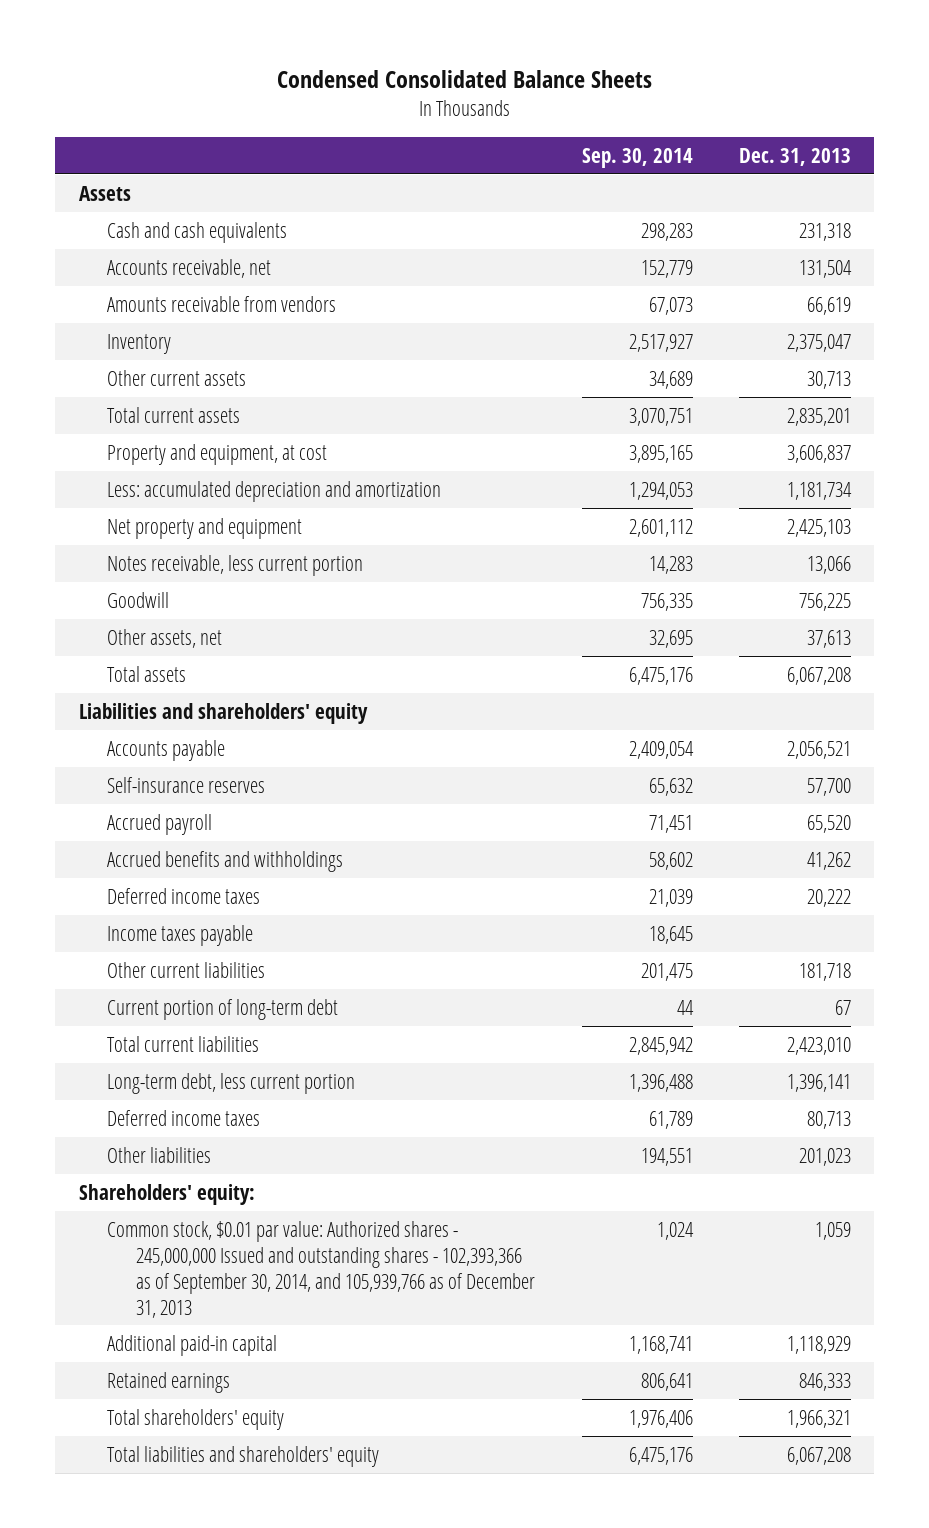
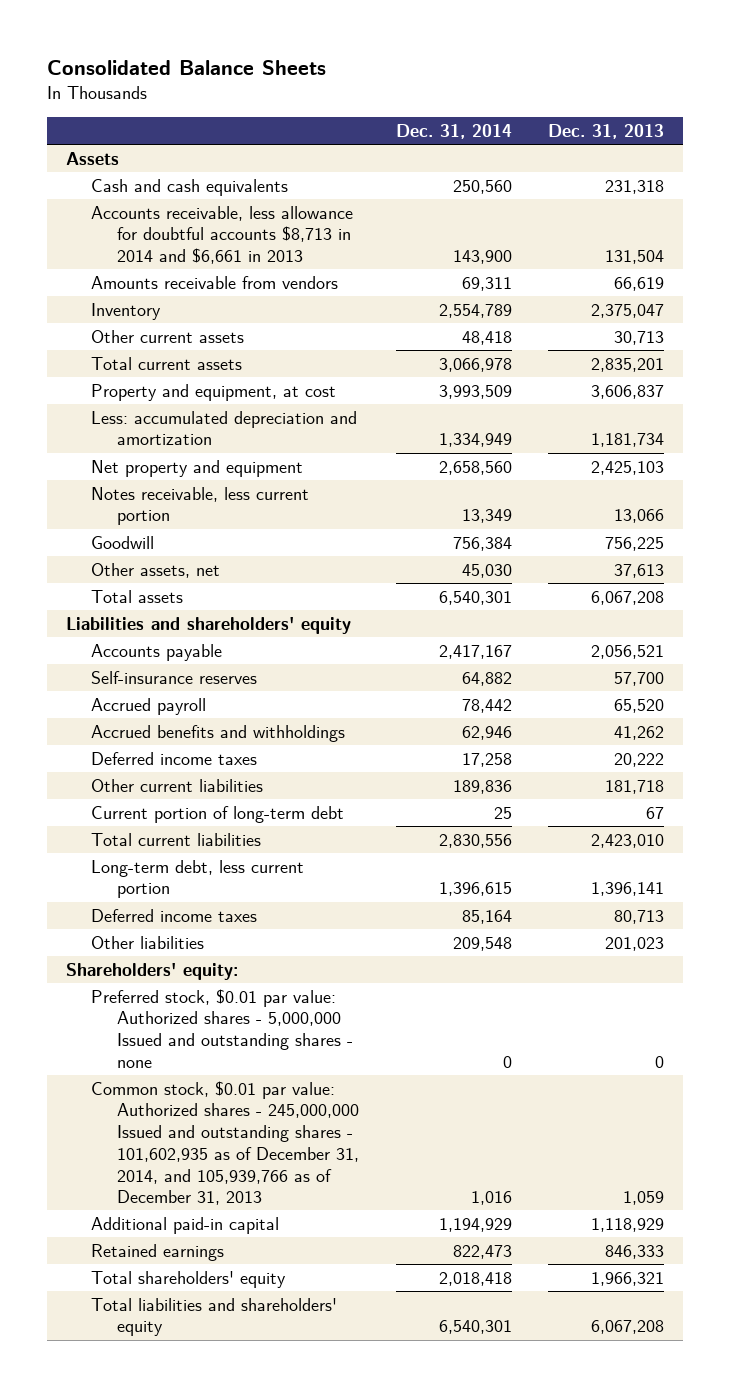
- Condensed Consolidated Balance Sheets
+ Consolidated Balance Sheets
- | Sep. 30, 2014 | Dec. 31, 2013
+ | Dec. 31, 2014 | Dec. 31, 2013
- Accounts receivable, net | 152,779 | 131,504
+ Accounts receivable, less allowance for doubtful accounts $8,713 in 2014 and $6,661 in 2013 | 143,900 | 131,504
- Income taxes payable | 18,645 |
- Common stock, $0.01 par value: Authorized shares - 245,000,000 Issued and outstanding shares - 102,393,366 as of September 30, 2014, and 105,939,766 as of December 31, 2013 | 1,024 | 1,059
+ Preferred stock, $0.01 par value: Authorized shares - 5,000,000 Issued and outstanding shares - none | 0 | 0
+ Common stock, $0.01 par value: Authorized shares - 245,000,000 Issued and outstanding shares - 101,602,935 as of December 31, 2014, and 105,939,766 as of December 31, 2013 | 1,016 | 1,059

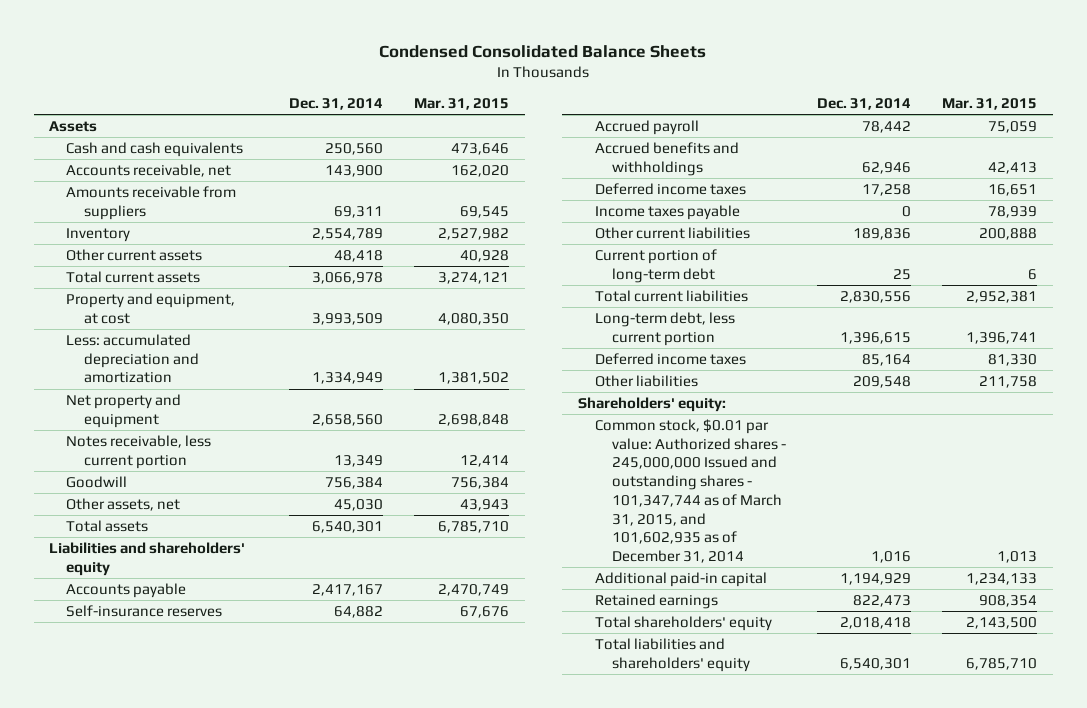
- Consolidated Balance Sheets
+ Condensed Consolidated Balance Sheets
- | Dec. 31, 2014 | Dec. 31, 2013
+ | Dec. 31, 2014 | Mar. 31, 2015
- Accounts receivable, less allowance for doubtful accounts $8,713 in 2014 and $6,661 in 2013 | 143,900 | 131,504
- Amounts receivable from vendors | 69,311 | 66,619
+ Accounts receivable, net | 143,900 | 162,020
+ Amounts receivable from suppliers | 69,311 | 69,545
+ Income taxes payable | 0 | 78,939
- Preferred stock, $0.01 par value: Authorized shares - 5,000,000 Issued and outstanding shares - none | 0 | 0
- Common stock, $0.01 par value: Authorized shares - 245,000,000 Issued and outstanding shares - 101,602,935 as of December 31, 2014, and 105,939,766 as of December 31, 2013 | 1,016 | 1,059
+ Common stock, $0.01 par value: Authorized shares - 245,000,000 Issued and outstanding shares - 101,347,744 as of March 31, 2015, and 101,602,935 as of December 31, 2014 | 1,016 | 1,013

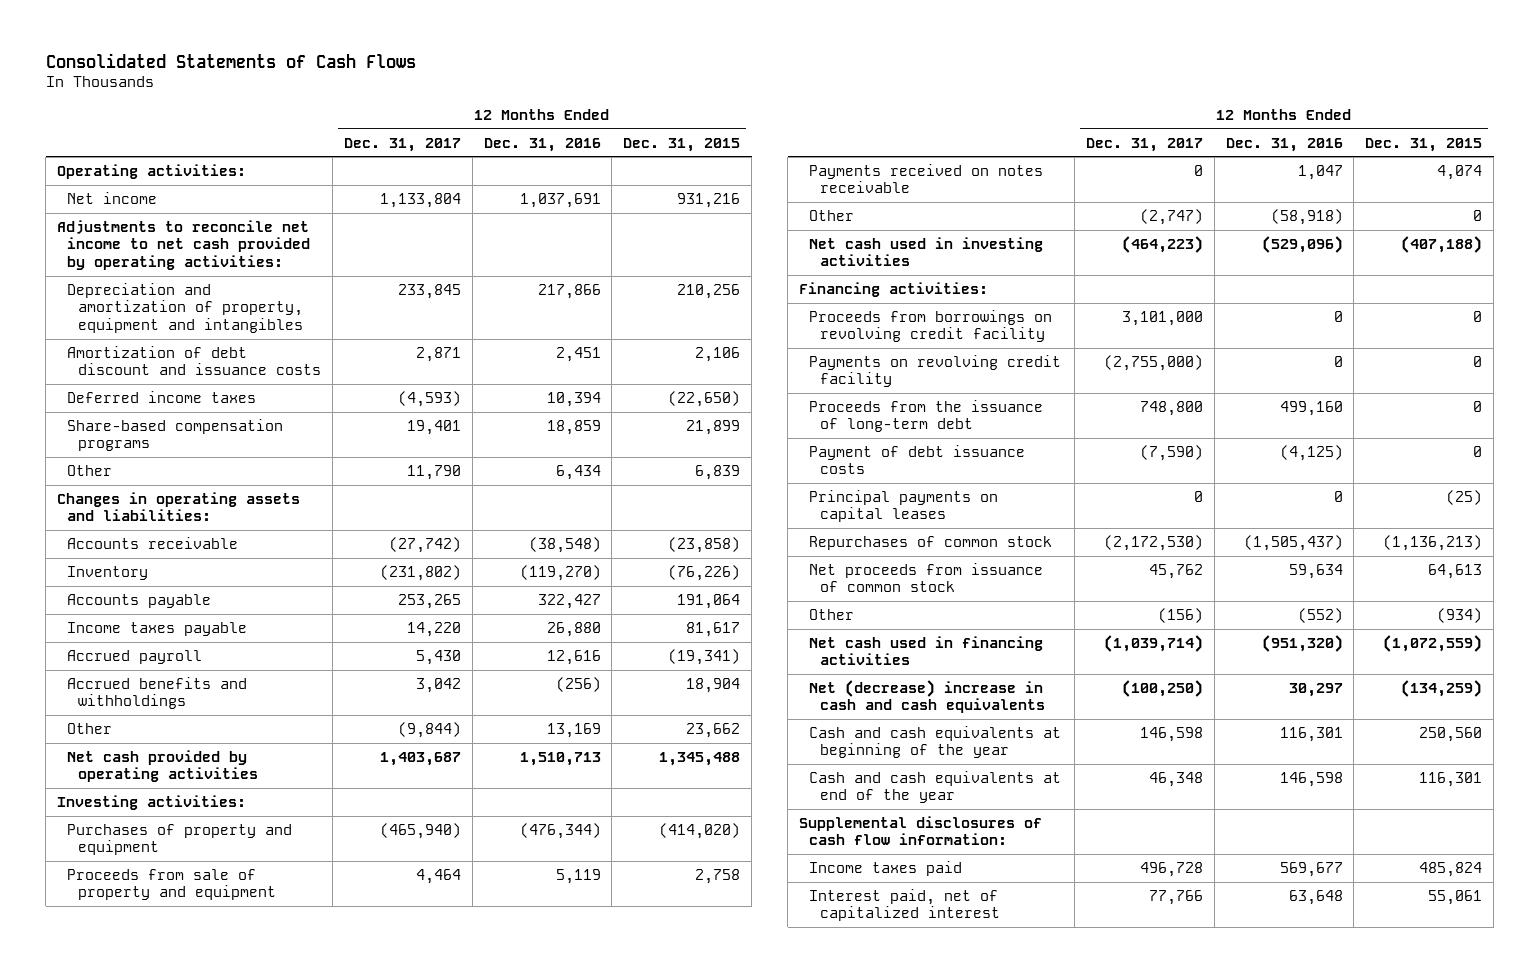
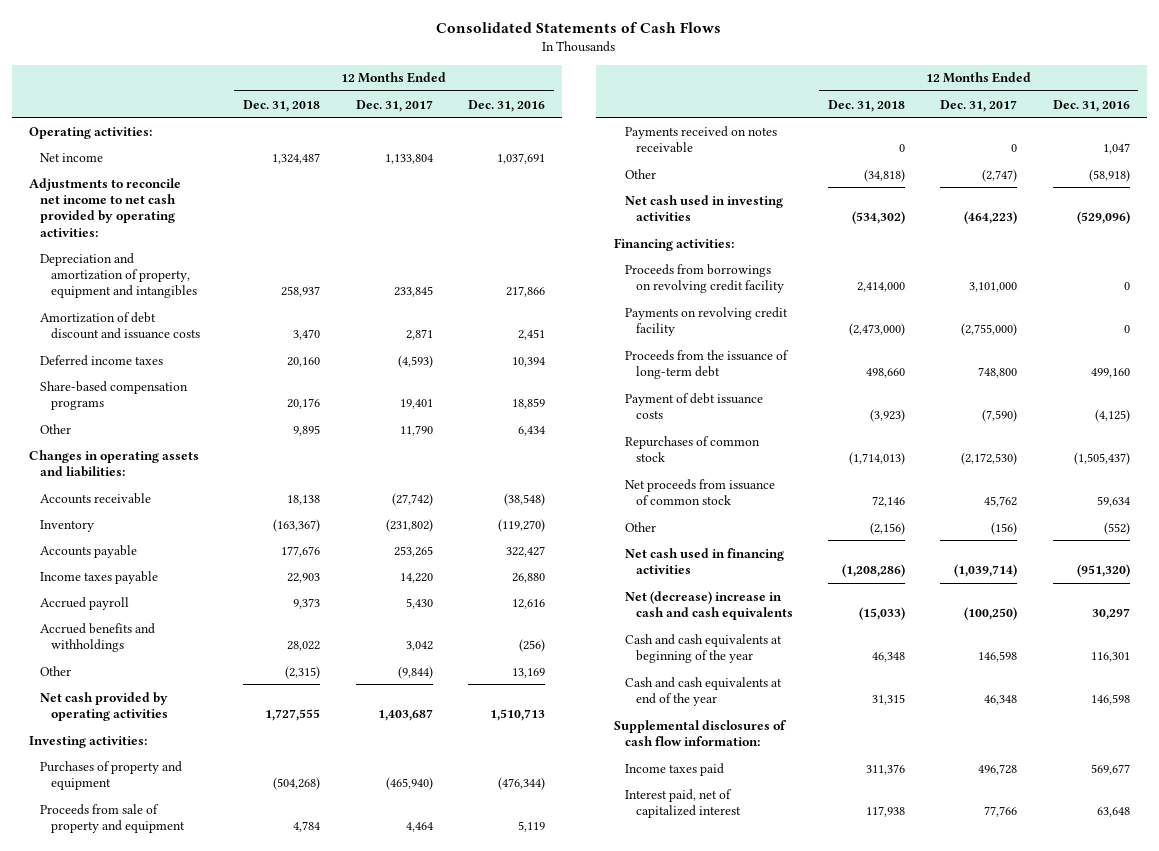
- | 12 Months Ended Dec. 31, 2017 | 12 Months Ended Dec. 31, 2016 | 12 Months Ended Dec. 31, 2015
+ | 12 Months Ended Dec. 31, 2018 | 12 Months Ended Dec. 31, 2017 | 12 Months Ended Dec. 31, 2016
- Principal payments on capital leases | 0 | 0 | (25)

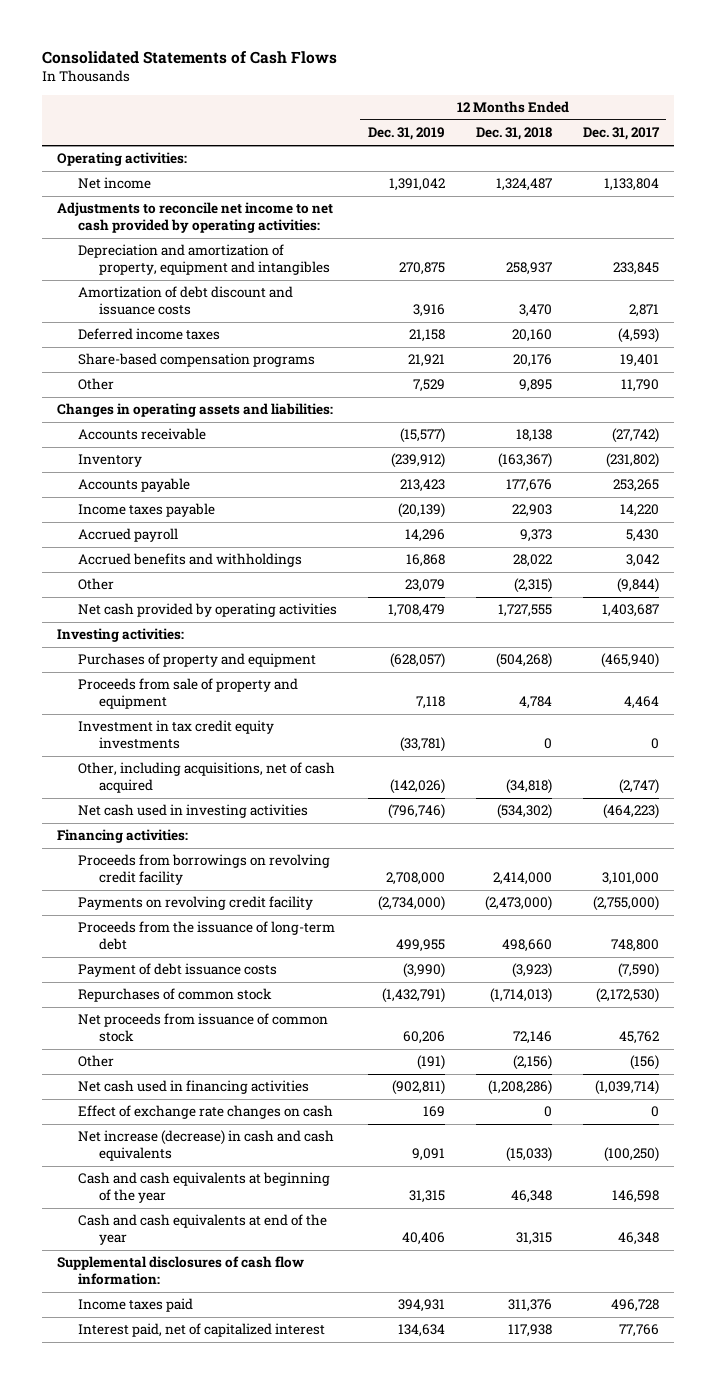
- | 12 Months Ended Dec. 31, 2018 | 12 Months Ended Dec. 31, 2017 | 12 Months Ended Dec. 31, 2016
+ | 12 Months Ended Dec. 31, 2019 | 12 Months Ended Dec. 31, 2018 | 12 Months Ended Dec. 31, 2017
- Payments received on notes receivable | 0 | 0 | 1,047
- Other | (34,818) | (2,747) | (58,918)
+ Investment in tax credit equity investments | (33,781) | 0 | 0
+ Other, including acquisitions, net of cash acquired | (142,026) | (34,818) | (2,747)
- Net (decrease) increase in cash and cash equivalents | (15,033) | (100,250) | 30,297
+ Effect of exchange rate changes on cash | 169 | 0 | 0
+ Net increase (decrease) in cash and cash equivalents | 9,091 | (15,033) | (100,250)

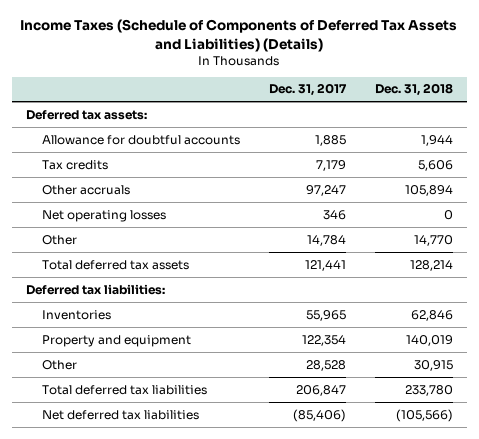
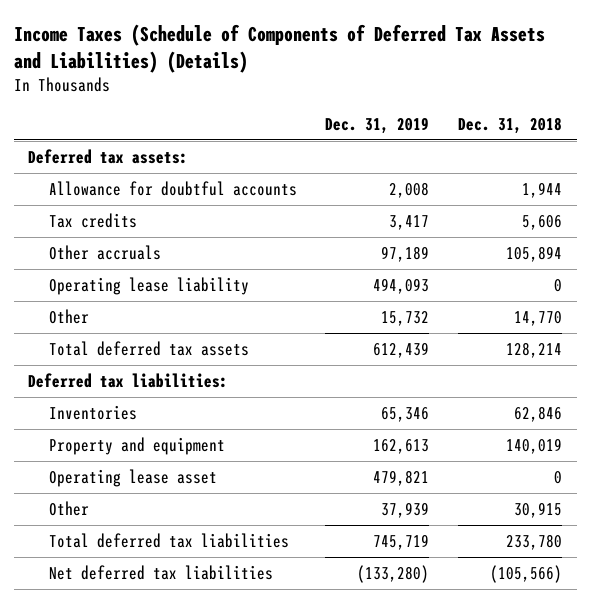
- | Dec. 31, 2017 | Dec. 31, 2018
+ | Dec. 31, 2019 | Dec. 31, 2018
- Net operating losses | 346 | 0
+ Operating lease liability | 494,093 | 0
+ Operating lease asset | 479,821 | 0

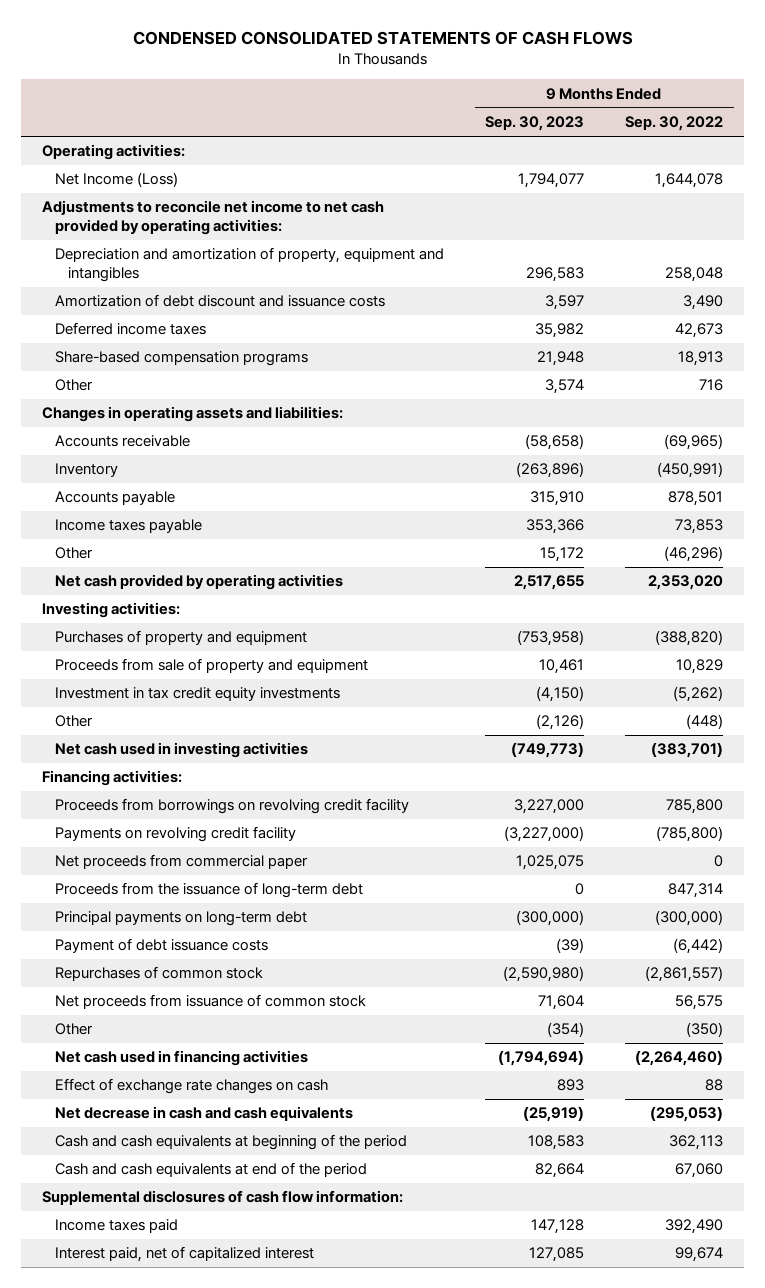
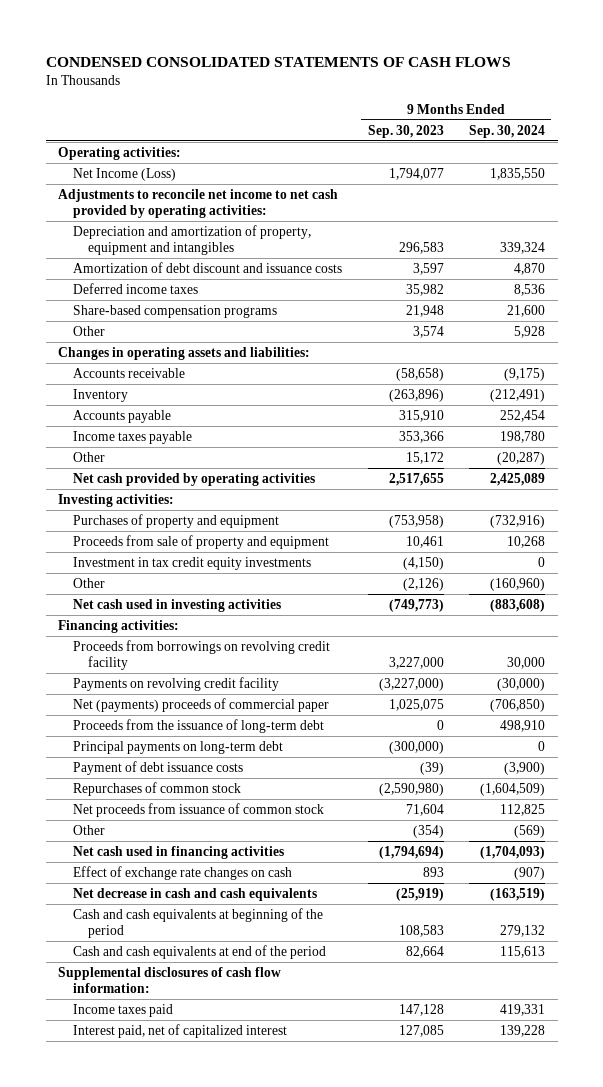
- | 9 Months Ended Sep. 30, 2023 | 9 Months Ended Sep. 30, 2022
+ | 9 Months Ended Sep. 30, 2023 | 9 Months Ended Sep. 30, 2024
- Net proceeds from commercial paper | 1,025,075 | 0
+ Net (payments) proceeds of commercial paper | 1,025,075 | (706,850)

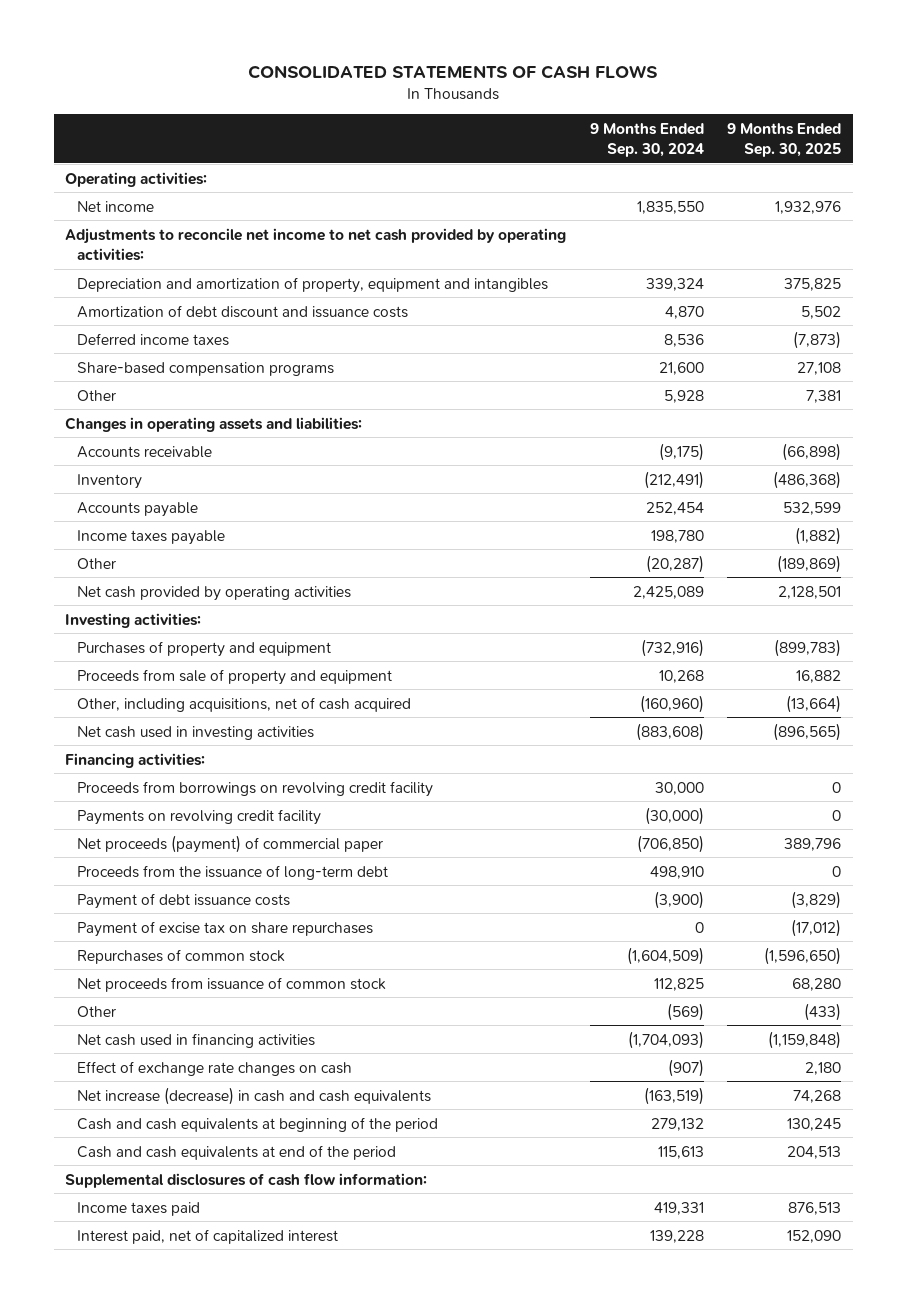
- CONDENSED CONSOLIDATED STATEMENTS OF CASH FLOWS
+ CONSOLIDATED STATEMENTS OF CASH FLOWS
- | 9 Months Ended Sep. 30, 2023 | 9 Months Ended Sep. 30, 2024
+ | 9 Months Ended Sep. 30, 2024 | 9 Months Ended Sep. 30, 2025
- Net Income (Loss) | 1,794,077 | 1,835,550
+ Net income | 1,835,550 | 1,932,976
- Investment in tax credit equity investments | (4,150) | 0
- Other | (2,126) | (160,960)
+ Other, including acquisitions, net of cash acquired | (160,960) | (13,664)
- Net (payments) proceeds of commercial paper | 1,025,075 | (706,850)
+ Net proceeds (payment) of commercial paper | (706,850) | 389,796
- Principal payments on long-term debt | (300,000) | 0
+ Payment of excise tax on share repurchases | 0 | (17,012)
- Net decrease in cash and cash equivalents | (25,919) | (163,519)
+ Net increase (decrease) in cash and cash equivalents | (163,519) | 74,268

